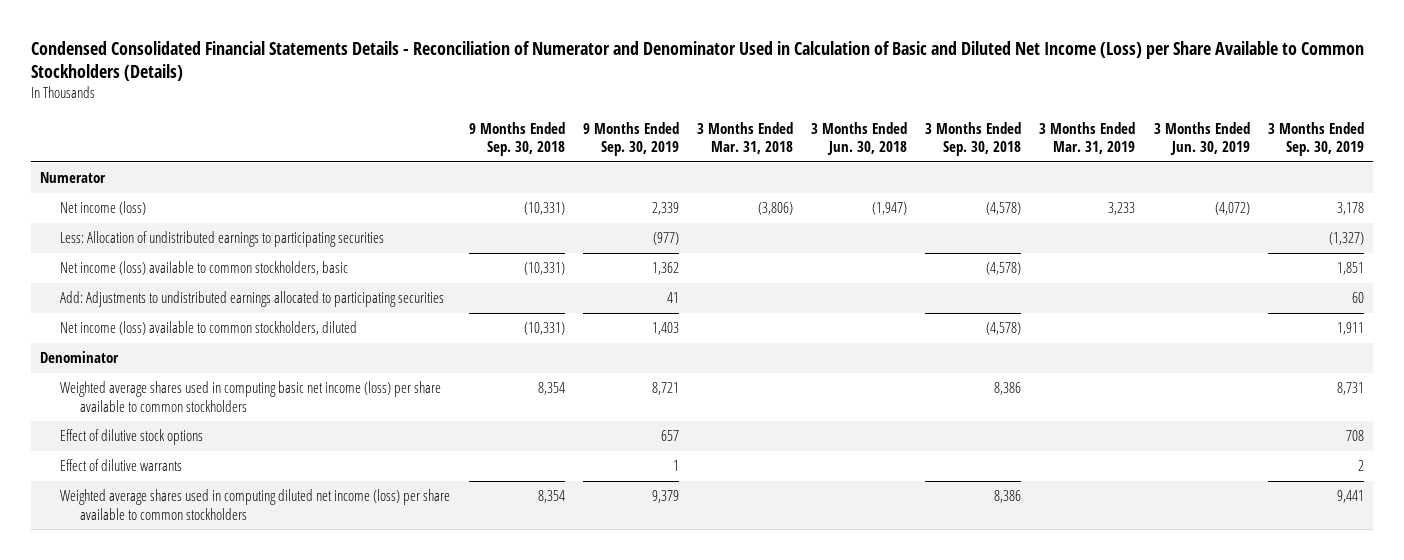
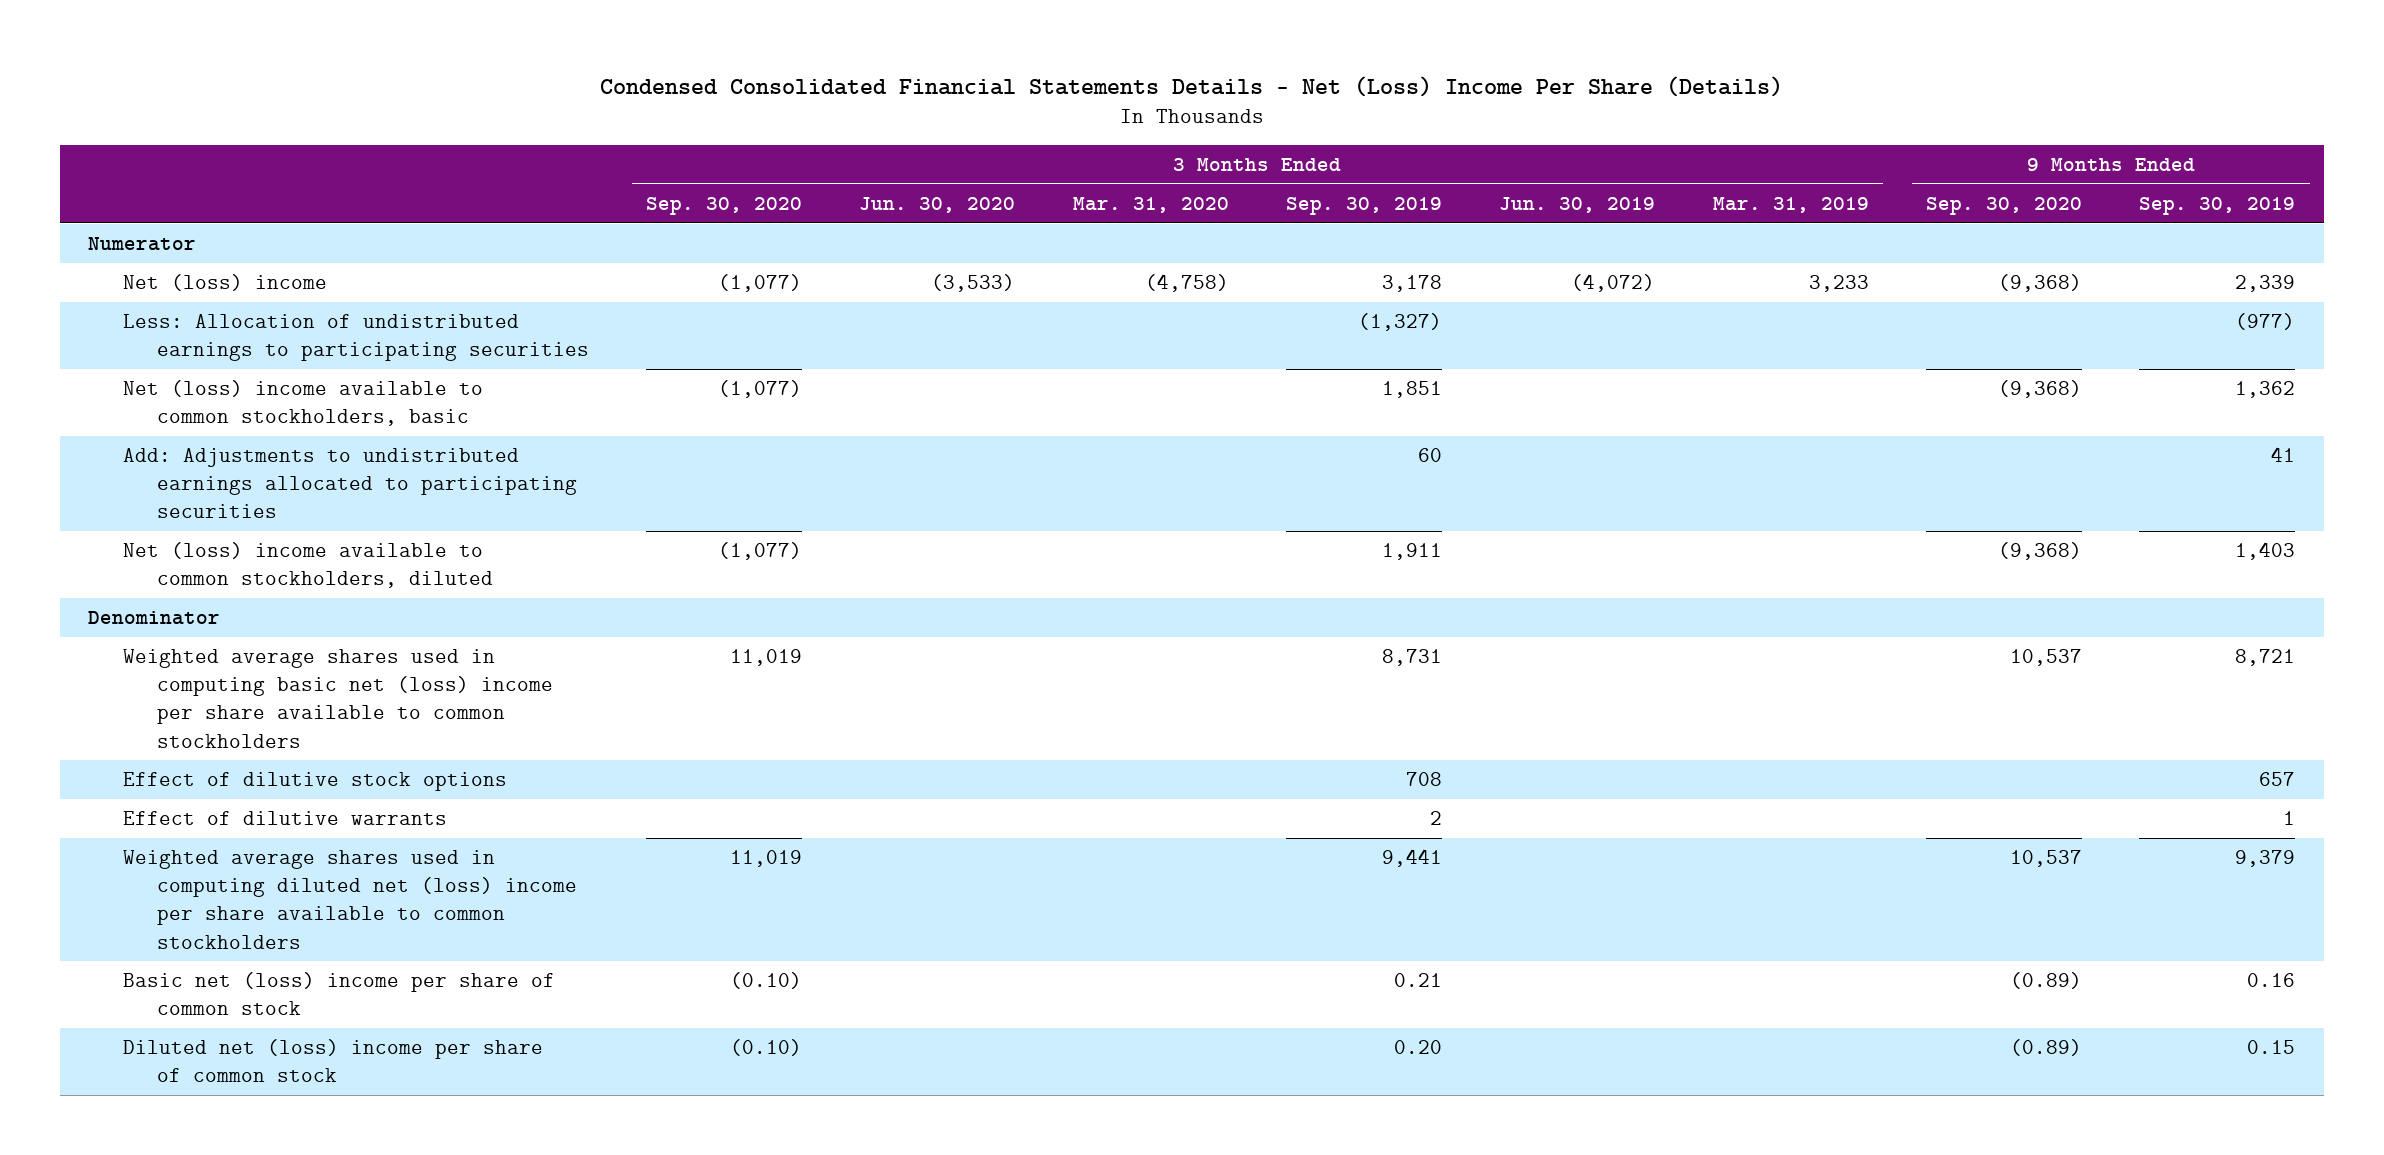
- Condensed Consolidated Financial Statements Details - Reconciliation of Numerator and Denominator Used in Calculation of Basic and Diluted Net Income (Loss) per Share Available to Common Stockholders (Details)
+ Condensed Consolidated Financial Statements Details - Net (Loss) Income Per Share (Details)
- | 9 Months Ended Sep. 30, 2018 | 9 Months Ended Sep. 30, 2019 | 3 Months Ended Mar. 31, 2018 | 3 Months Ended Jun. 30, 2018 | 3 Months Ended Sep. 30, 2018 | 3 Months Ended Mar. 31, 2019 | 3 Months Ended Jun. 30, 2019 | 3 Months Ended Sep. 30, 2019
+ | 3 Months Ended Sep. 30, 2020 | 3 Months Ended Jun. 30, 2020 | 3 Months Ended Mar. 31, 2020 | 3 Months Ended Sep. 30, 2019 | 3 Months Ended Jun. 30, 2019 | 3 Months Ended Mar. 31, 2019 | 9 Months Ended Sep. 30, 2020 | 9 Months Ended Sep. 30, 2019
- Net income (loss) | (10,331) | 2,339 | (3,806) | (1,947) | (4,578) | 3,233 | (4,072) | 3,178
+ Net (loss) income | (1,077) | (3,533) | (4,758) | 3,178 | (4,072) | 3,233 | (9,368) | 2,339
- Net income (loss) available to common stockholders, basic | (10,331) | 1,362 | | | (4,578) | | | 1,851
+ Net (loss) income available to common stockholders, basic | (1,077) | | | 1,851 | | | (9,368) | 1,362
- Net income (loss) available to common stockholders, diluted | (10,331) | 1,403 | | | (4,578) | | | 1,911
+ Net (loss) income available to common stockholders, diluted | (1,077) | | | 1,911 | | | (9,368) | 1,403
- Weighted average shares used in computing basic net income (loss) per share available to common stockholders | 8,354 | 8,721 | | | 8,386 | | | 8,731
+ Weighted average shares used in computing basic net (loss) income per share available to common stockholders | 11,019 | | | 8,731 | | | 10,537 | 8,721
- Weighted average shares used in computing diluted net income (loss) per share available to common stockholders | 8,354 | 9,379 | | | 8,386 | | | 9,441
+ Weighted average shares used in computing diluted net (loss) income per share available to common stockholders | 11,019 | | | 9,441 | | | 10,537 | 9,379
+ Basic net (loss) income per share of common stock | (0.10) | | | 0.21 | | | (0.89) | 0.16
+ Diluted net (loss) income per share of common stock | (0.10) | | | 0.20 | | | (0.89) | 0.15

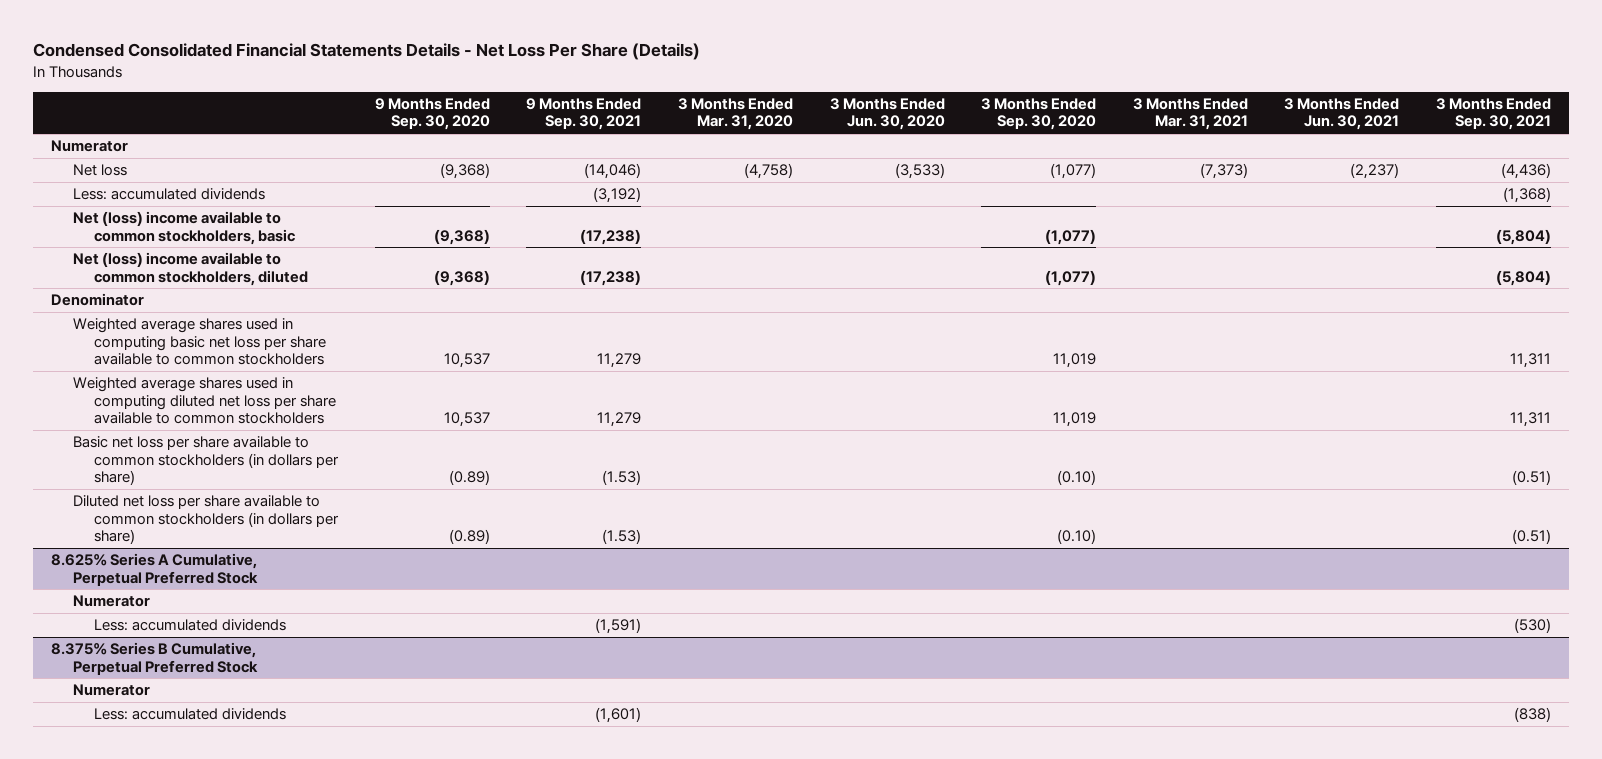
- Condensed Consolidated Financial Statements Details - Net (Loss) Income Per Share (Details)
+ Condensed Consolidated Financial Statements Details - Net Loss Per Share (Details)
- | 3 Months Ended Sep. 30, 2020 | 3 Months Ended Jun. 30, 2020 | 3 Months Ended Mar. 31, 2020 | 3 Months Ended Sep. 30, 2019 | 3 Months Ended Jun. 30, 2019 | 3 Months Ended Mar. 31, 2019 | 9 Months Ended Sep. 30, 2020 | 9 Months Ended Sep. 30, 2019
+ | 9 Months Ended Sep. 30, 2020 | 9 Months Ended Sep. 30, 2021 | 3 Months Ended Mar. 31, 2020 | 3 Months Ended Jun. 30, 2020 | 3 Months Ended Sep. 30, 2020 | 3 Months Ended Mar. 31, 2021 | 3 Months Ended Jun. 30, 2021 | 3 Months Ended Sep. 30, 2021
- Net (loss) income | (1,077) | (3,533) | (4,758) | 3,178 | (4,072) | 3,233 | (9,368) | 2,339
- Less: Allocation of undistributed earnings to participating securities | | | | (1,327) | | | | (977)
+ Net loss | (9,368) | (14,046) | (4,758) | (3,533) | (1,077) | (7,373) | (2,237) | (4,436)
+ Less: accumulated dividends | | (3,192) | | | | | | (1,368)
- Add: Adjustments to undistributed earnings allocated to participating securities | | | | 60 | | | | 41
- Weighted average shares used in computing basic net (loss) income per share available to common stockholders | 11,019 | | | 8,731 | | | 10,537 | 8,721
- Effect of dilutive stock options | | | | 708 | | | | 657
- Effect of dilutive warrants | | | | 2 | | | | 1
- Weighted average shares used in computing diluted net (loss) income per share available to common stockholders | 11,019 | | | 9,441 | | | 10,537 | 9,379
- Basic net (loss) income per share of common stock | (0.10) | | | 0.21 | | | (0.89) | 0.16
- Diluted net (loss) income per share of common stock | (0.10) | | | 0.20 | | | (0.89) | 0.15
+ Weighted average shares used in computing basic net loss per share available to common stockholders | 10,537 | 11,279 | | | 11,019 | | | 11,311
+ Weighted average shares used in computing diluted net loss per share available to common stockholders | 10,537 | 11,279 | | | 11,019 | | | 11,311
+ Basic net loss per share available to common stockholders (in dollars per share) | (0.89) | (1.53) | | | (0.10) | | | (0.51)
+ Diluted net loss per share available to common stockholders (in dollars per share) | (0.89) | (1.53) | | | (0.10) | | | (0.51)
+ 8.625% Series A Cumulative, Perpetual Preferred Stock
+ Numerator
+ Less: accumulated dividends | | (1,591) | | | | | | (530)
+ 8.375% Series B Cumulative, Perpetual Preferred Stock
+ Numerator
+ Less: accumulated dividends | | (1,601) | | | | | | (838)

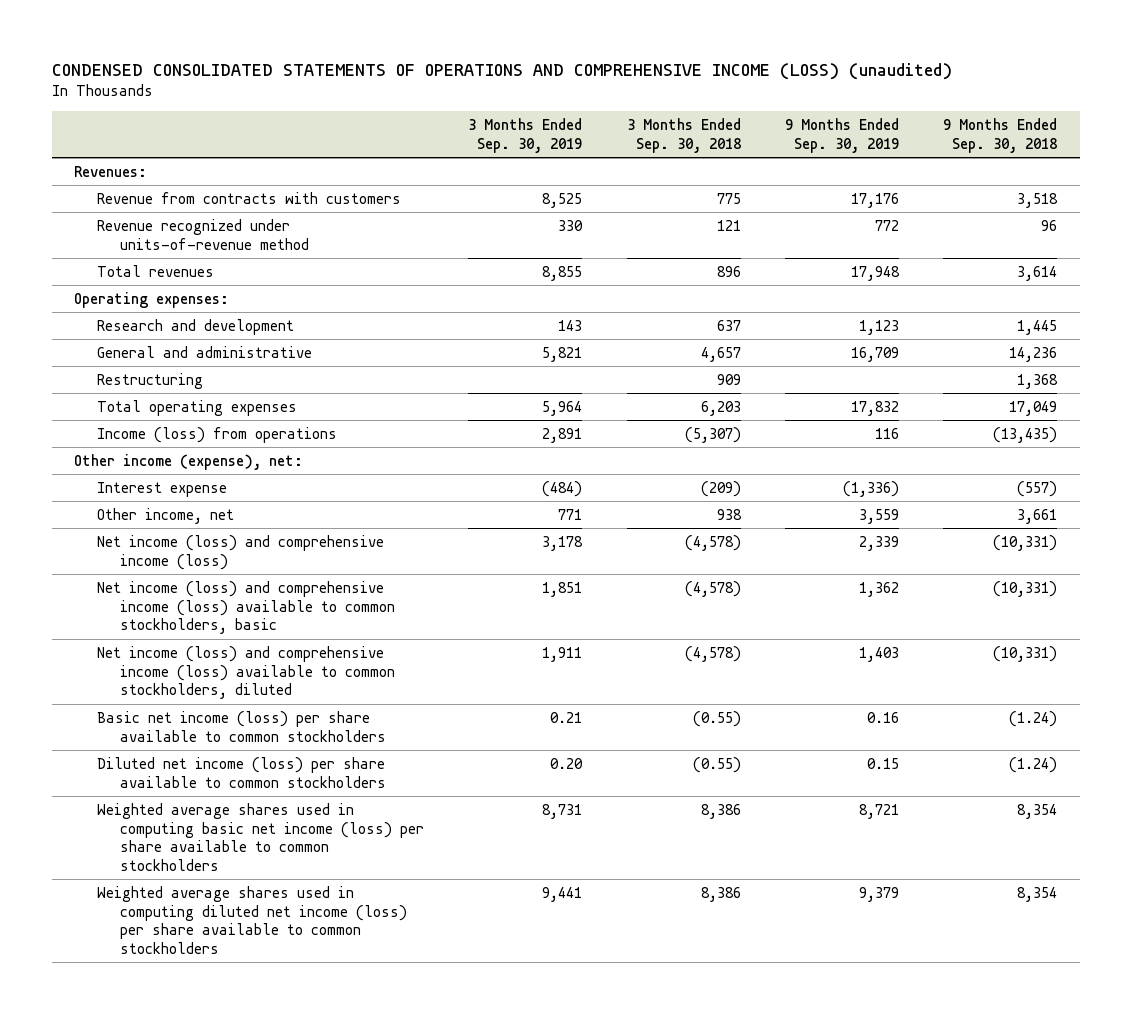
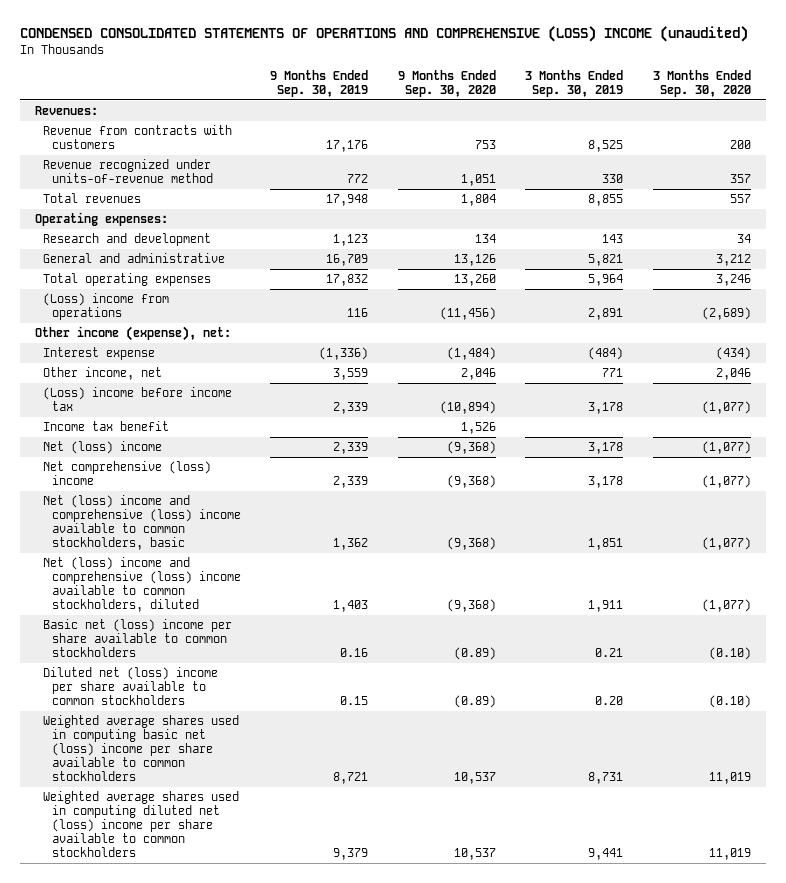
- CONDENSED CONSOLIDATED STATEMENTS OF OPERATIONS AND COMPREHENSIVE INCOME (LOSS) (unaudited)
+ CONDENSED CONSOLIDATED STATEMENTS OF OPERATIONS AND COMPREHENSIVE (LOSS) INCOME (unaudited)
- | 3 Months Ended Sep. 30, 2019 | 3 Months Ended Sep. 30, 2018 | 9 Months Ended Sep. 30, 2019 | 9 Months Ended Sep. 30, 2018
+ | 9 Months Ended Sep. 30, 2019 | 9 Months Ended Sep. 30, 2020 | 3 Months Ended Sep. 30, 2019 | 3 Months Ended Sep. 30, 2020
- Restructuring | | 909 | | 1,368
- Income (loss) from operations | 2,891 | (5,307) | 116 | (13,435)
+ (Loss) income from operations | 116 | (11,456) | 2,891 | (2,689)
- Net income (loss) and comprehensive income (loss) | 3,178 | (4,578) | 2,339 | (10,331)
- Net income (loss) and comprehensive income (loss) available to common stockholders, basic | 1,851 | (4,578) | 1,362 | (10,331)
- Net income (loss) and comprehensive income (loss) available to common stockholders, diluted | 1,911 | (4,578) | 1,403 | (10,331)
- Basic net income (loss) per share available to common stockholders | 0.21 | (0.55) | 0.16 | (1.24)
- Diluted net income (loss) per share available to common stockholders | 0.20 | (0.55) | 0.15 | (1.24)
- Weighted average shares used in computing basic net income (loss) per share available to common stockholders | 8,731 | 8,386 | 8,721 | 8,354
- Weighted average shares used in computing diluted net income (loss) per share available to common stockholders | 9,441 | 8,386 | 9,379 | 8,354
+ (Loss) income before income tax | 2,339 | (10,894) | 3,178 | (1,077)
+ Income tax benefit | | 1,526 | |
+ Net (loss) income | 2,339 | (9,368) | 3,178 | (1,077)
+ Net comprehensive (loss) income | 2,339 | (9,368) | 3,178 | (1,077)
+ Net (loss) income and comprehensive (loss) income available to common stockholders, basic | 1,362 | (9,368) | 1,851 | (1,077)
+ Net (loss) income and comprehensive (loss) income available to common stockholders, diluted | 1,403 | (9,368) | 1,911 | (1,077)
+ Basic net (loss) income per share available to common stockholders | 0.16 | (0.89) | 0.21 | (0.10)
+ Diluted net (loss) income per share available to common stockholders | 0.15 | (0.89) | 0.20 | (0.10)
+ Weighted average shares used in computing basic net (loss) income per share available to common stockholders | 8,721 | 10,537 | 8,731 | 11,019
+ Weighted average shares used in computing diluted net (loss) income per share available to common stockholders | 9,379 | 10,537 | 9,441 | 11,019

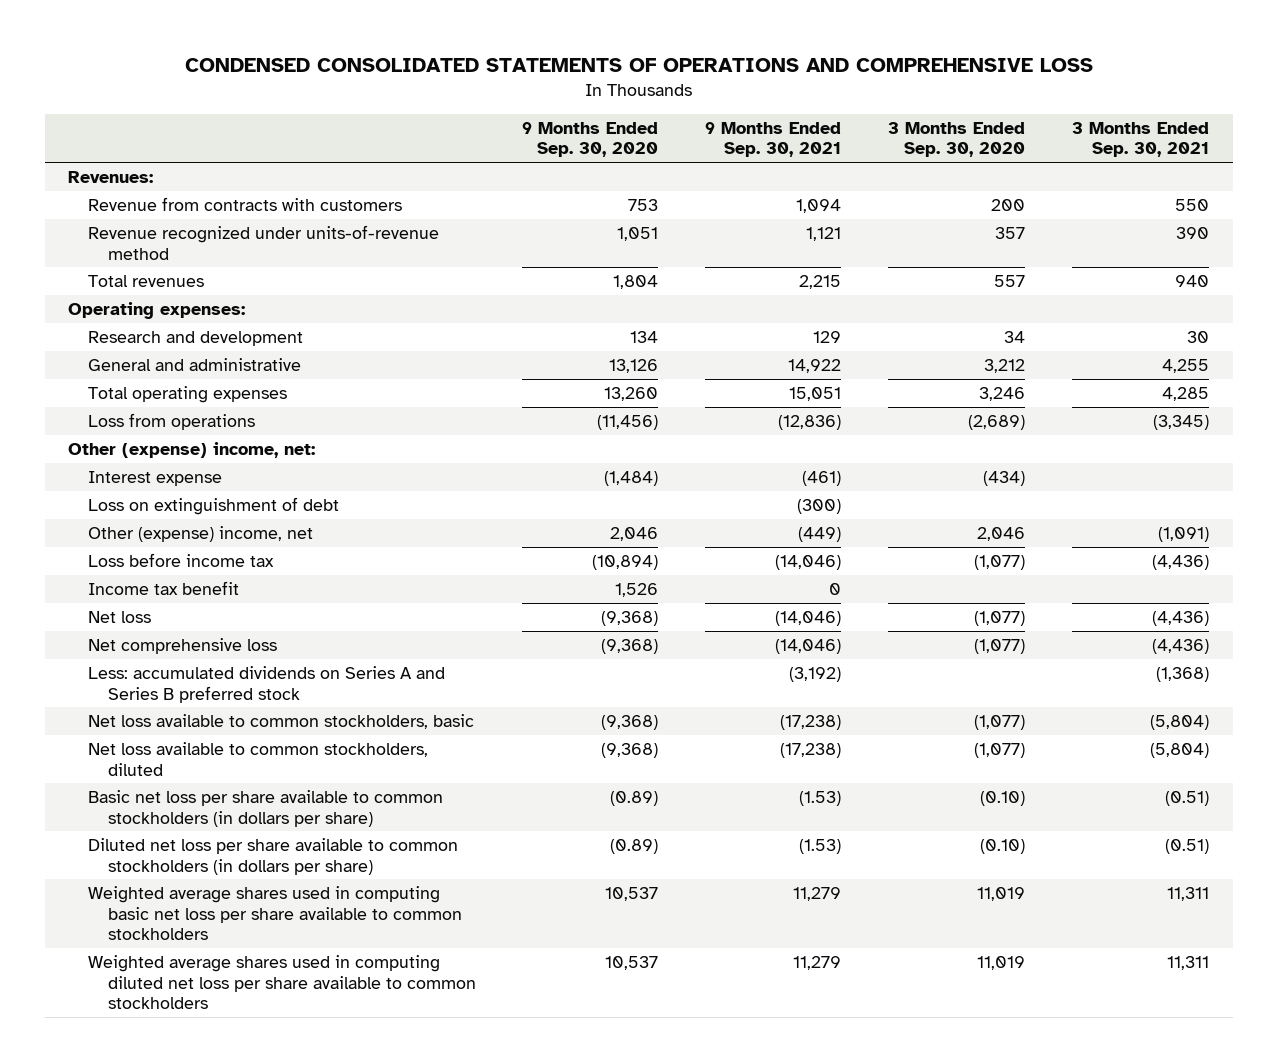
- CONDENSED CONSOLIDATED STATEMENTS OF OPERATIONS AND COMPREHENSIVE (LOSS) INCOME (unaudited)
+ CONDENSED CONSOLIDATED STATEMENTS OF OPERATIONS AND COMPREHENSIVE LOSS
- | 9 Months Ended Sep. 30, 2019 | 9 Months Ended Sep. 30, 2020 | 3 Months Ended Sep. 30, 2019 | 3 Months Ended Sep. 30, 2020
+ | 9 Months Ended Sep. 30, 2020 | 9 Months Ended Sep. 30, 2021 | 3 Months Ended Sep. 30, 2020 | 3 Months Ended Sep. 30, 2021
- (Loss) income from operations | 116 | (11,456) | 2,891 | (2,689)
- Other income (expense), net:
+ Loss from operations | (11,456) | (12,836) | (2,689) | (3,345)
+ Other (expense) income, net:
- Other income, net | 3,559 | 2,046 | 771 | 2,046
- (Loss) income before income tax | 2,339 | (10,894) | 3,178 | (1,077)
+ Loss on extinguishment of debt | | (300) | |
+ Other (expense) income, net | 2,046 | (449) | 2,046 | (1,091)
+ Loss before income tax | (10,894) | (14,046) | (1,077) | (4,436)
- Net (loss) income | 2,339 | (9,368) | 3,178 | (1,077)
- Net comprehensive (loss) income | 2,339 | (9,368) | 3,178 | (1,077)
- Net (loss) income and comprehensive (loss) income available to common stockholders, basic | 1,362 | (9,368) | 1,851 | (1,077)
- Net (loss) income and comprehensive (loss) income available to common stockholders, diluted | 1,403 | (9,368) | 1,911 | (1,077)
- Basic net (loss) income per share available to common stockholders | 0.16 | (0.89) | 0.21 | (0.10)
- Diluted net (loss) income per share available to common stockholders | 0.15 | (0.89) | 0.20 | (0.10)
- Weighted average shares used in computing basic net (loss) income per share available to common stockholders | 8,721 | 10,537 | 8,731 | 11,019
- Weighted average shares used in computing diluted net (loss) income per share available to common stockholders | 9,379 | 10,537 | 9,441 | 11,019
+ Net loss | (9,368) | (14,046) | (1,077) | (4,436)
+ Net comprehensive loss | (9,368) | (14,046) | (1,077) | (4,436)
+ Less: accumulated dividends on Series A and Series B preferred stock | | (3,192) | | (1,368)
+ Net loss available to common stockholders, basic | (9,368) | (17,238) | (1,077) | (5,804)
+ Net loss available to common stockholders, diluted | (9,368) | (17,238) | (1,077) | (5,804)
+ Basic net loss per share available to common stockholders (in dollars per share) | (0.89) | (1.53) | (0.10) | (0.51)
+ Diluted net loss per share available to common stockholders (in dollars per share) | (0.89) | (1.53) | (0.10) | (0.51)
+ Weighted average shares used in computing basic net loss per share available to common stockholders | 10,537 | 11,279 | 11,019 | 11,311
+ Weighted average shares used in computing diluted net loss per share available to common stockholders | 10,537 | 11,279 | 11,019 | 11,311

